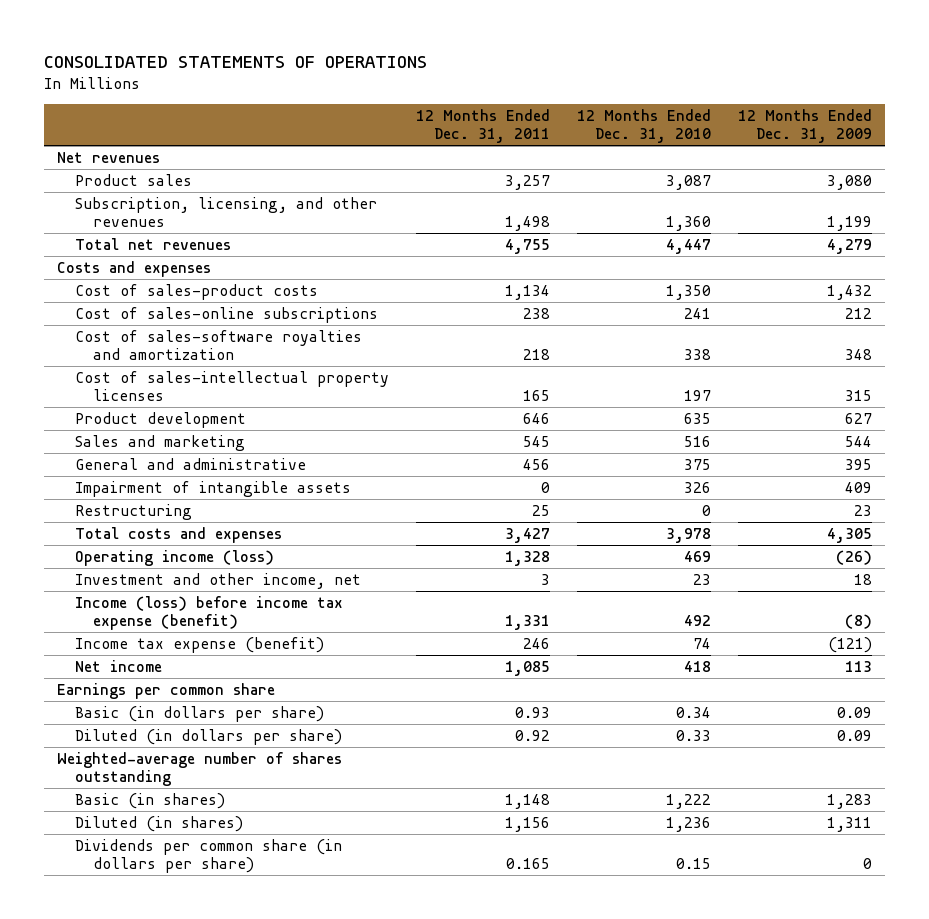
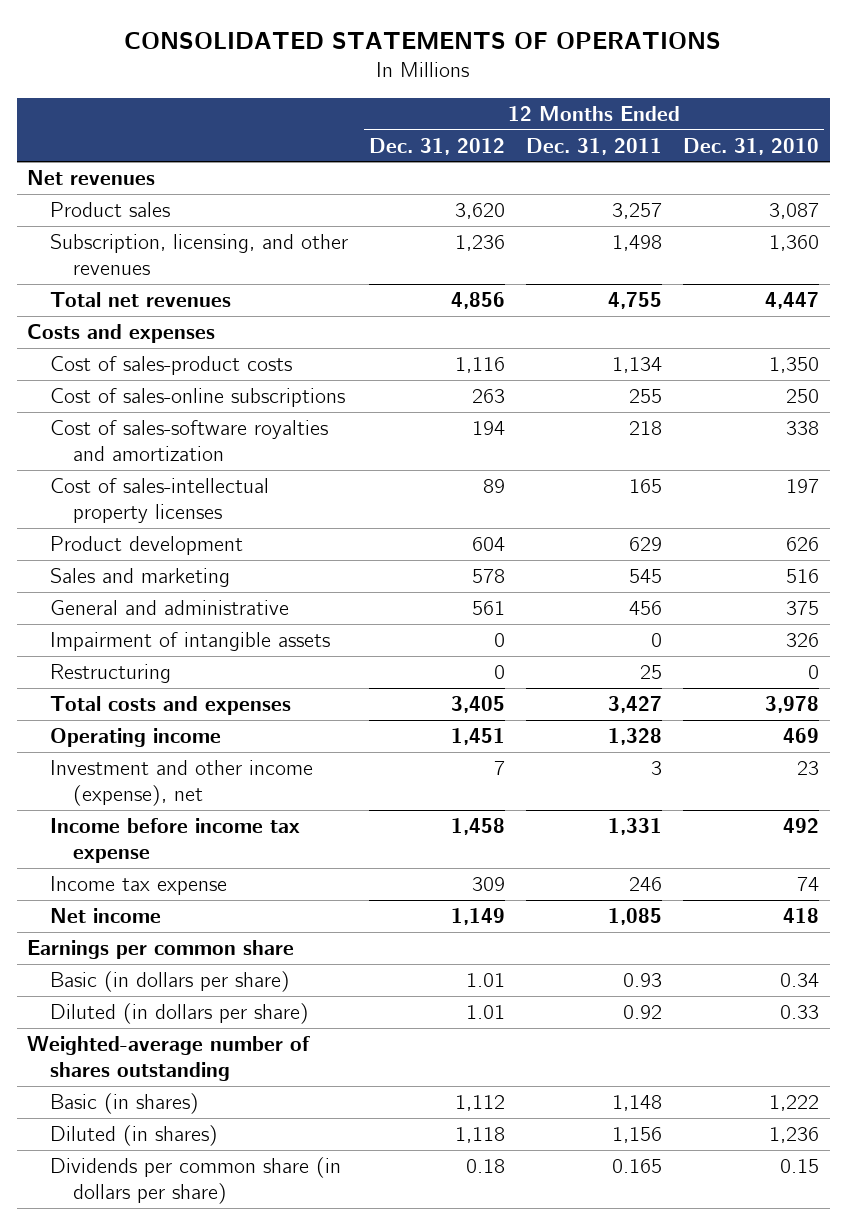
- | 12 Months Ended Dec. 31, 2011 | 12 Months Ended Dec. 31, 2010 | 12 Months Ended Dec. 31, 2009
+ | 12 Months Ended Dec. 31, 2012 | 12 Months Ended Dec. 31, 2011 | 12 Months Ended Dec. 31, 2010
- Cost of sales-online subscriptions | 238 | 241 | 212
+ Cost of sales-online subscriptions | 263 | 255 | 250
- Product development | 646 | 635 | 627
+ Product development | 604 | 629 | 626
- Operating income (loss) | 1,328 | 469 | (26)
- Investment and other income, net | 3 | 23 | 18
- Income (loss) before income tax expense (benefit) | 1,331 | 492 | (8)
- Income tax expense (benefit) | 246 | 74 | (121)
+ Operating income | 1,451 | 1,328 | 469
+ Investment and other income (expense), net | 7 | 3 | 23
+ Income before income tax expense | 1,458 | 1,331 | 492
+ Income tax expense | 309 | 246 | 74

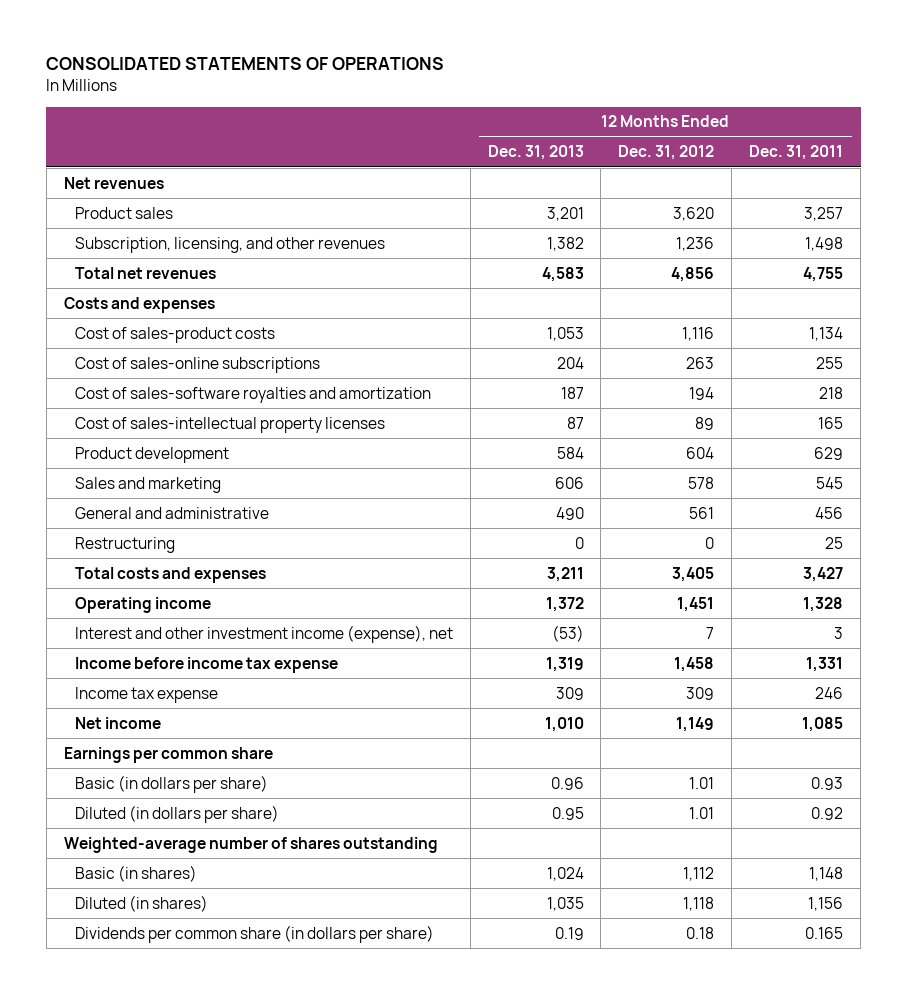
- | 12 Months Ended Dec. 31, 2012 | 12 Months Ended Dec. 31, 2011 | 12 Months Ended Dec. 31, 2010
+ | 12 Months Ended Dec. 31, 2013 | 12 Months Ended Dec. 31, 2012 | 12 Months Ended Dec. 31, 2011
- Impairment of intangible assets | 0 | 0 | 326
- Investment and other income (expense), net | 7 | 3 | 23
+ Interest and other investment income (expense), net | (53) | 7 | 3

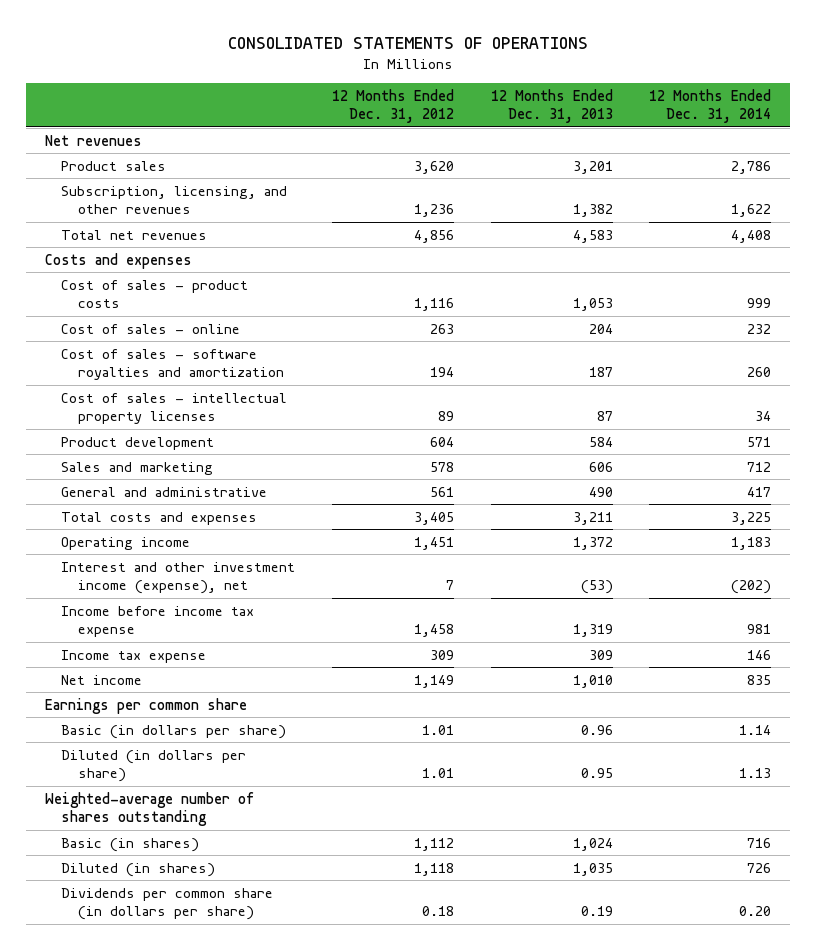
- | 12 Months Ended Dec. 31, 2013 | 12 Months Ended Dec. 31, 2012 | 12 Months Ended Dec. 31, 2011
+ | 12 Months Ended Dec. 31, 2012 | 12 Months Ended Dec. 31, 2013 | 12 Months Ended Dec. 31, 2014
- Cost of sales-product costs | 1,053 | 1,116 | 1,134
- Cost of sales-online subscriptions | 204 | 263 | 255
- Cost of sales-software royalties and amortization | 187 | 194 | 218
- Cost of sales-intellectual property licenses | 87 | 89 | 165
+ Cost of sales - product costs | 1,116 | 1,053 | 999
+ Cost of sales - online | 263 | 204 | 232
+ Cost of sales - software royalties and amortization | 194 | 187 | 260
+ Cost of sales - intellectual property licenses | 89 | 87 | 34
- Restructuring | 0 | 0 | 25

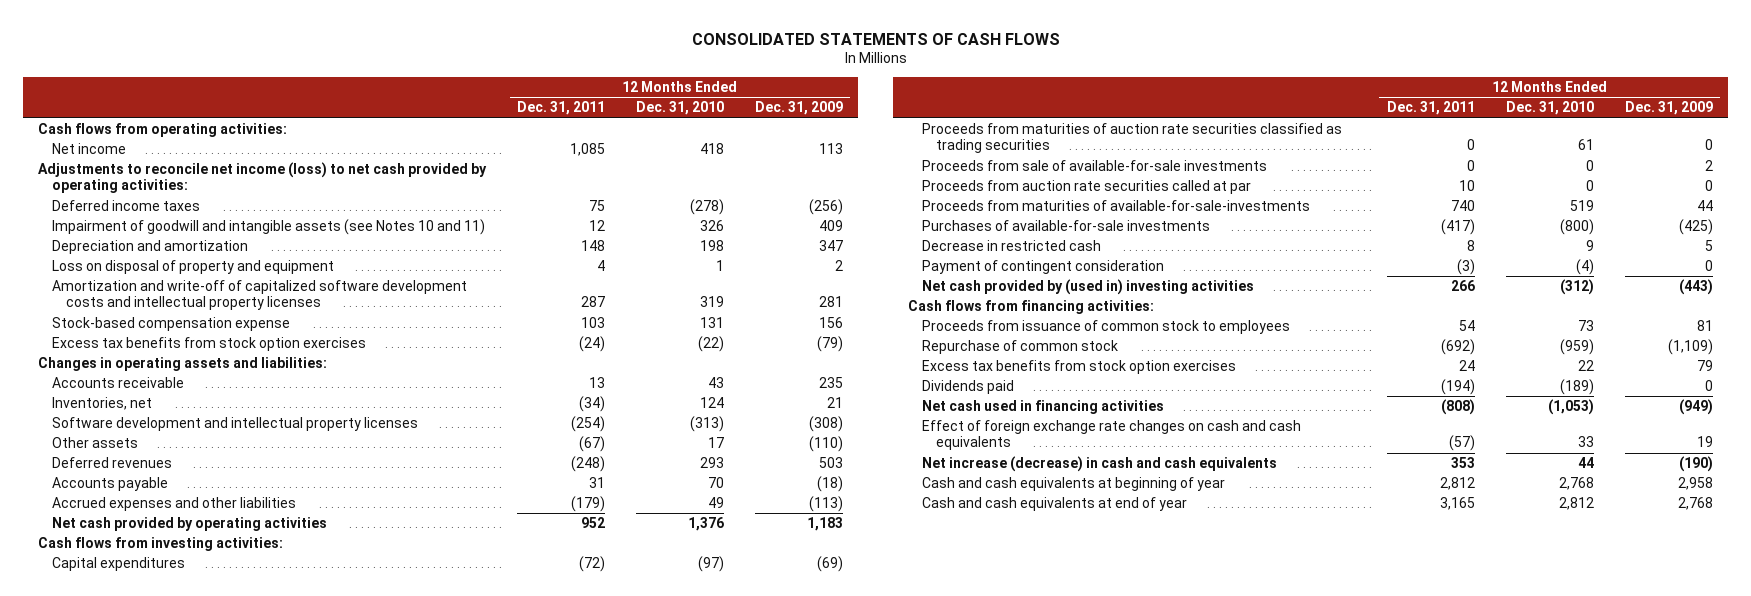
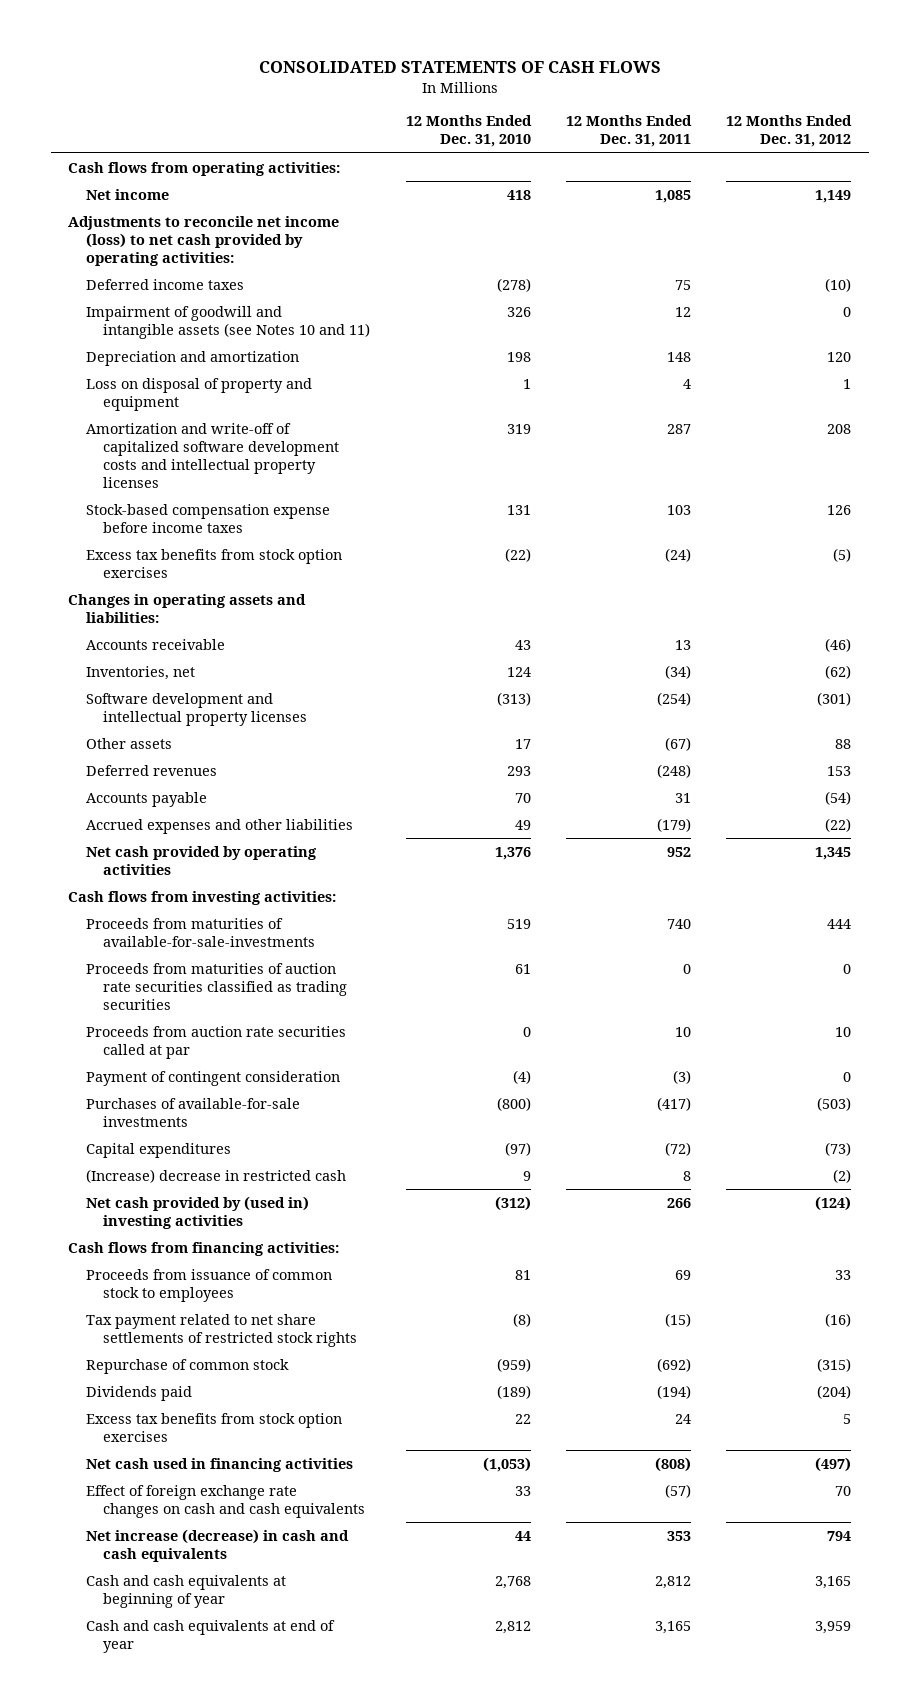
- | 12 Months Ended Dec. 31, 2011 | 12 Months Ended Dec. 31, 2010 | 12 Months Ended Dec. 31, 2009
+ | 12 Months Ended Dec. 31, 2010 | 12 Months Ended Dec. 31, 2011 | 12 Months Ended Dec. 31, 2012
- Stock-based compensation expense | 103 | 131 | 156
+ Stock-based compensation expense before income taxes | 131 | 103 | 126
moved up: Proceeds from maturities of available-for-sale-investments | 519 | 740 | 444
- Proceeds from sale of available-for-sale investments | 0 | 0 | 2
- Decrease in restricted cash | 8 | 9 | 5
moved down: Purchases of available-for-sale investments | (800) | (417) | (503)
moved down: Capital expenditures | (97) | (72) | (73)
+ (Increase) decrease in restricted cash | 9 | 8 | (2)
- Proceeds from issuance of common stock to employees | 54 | 73 | 81
+ Proceeds from issuance of common stock to employees | 81 | 69 | 33
+ Tax payment related to net share settlements of restricted stock rights | (8) | (15) | (16)
moved down: Excess tax benefits from stock option exercises | 22 | 24 | 5

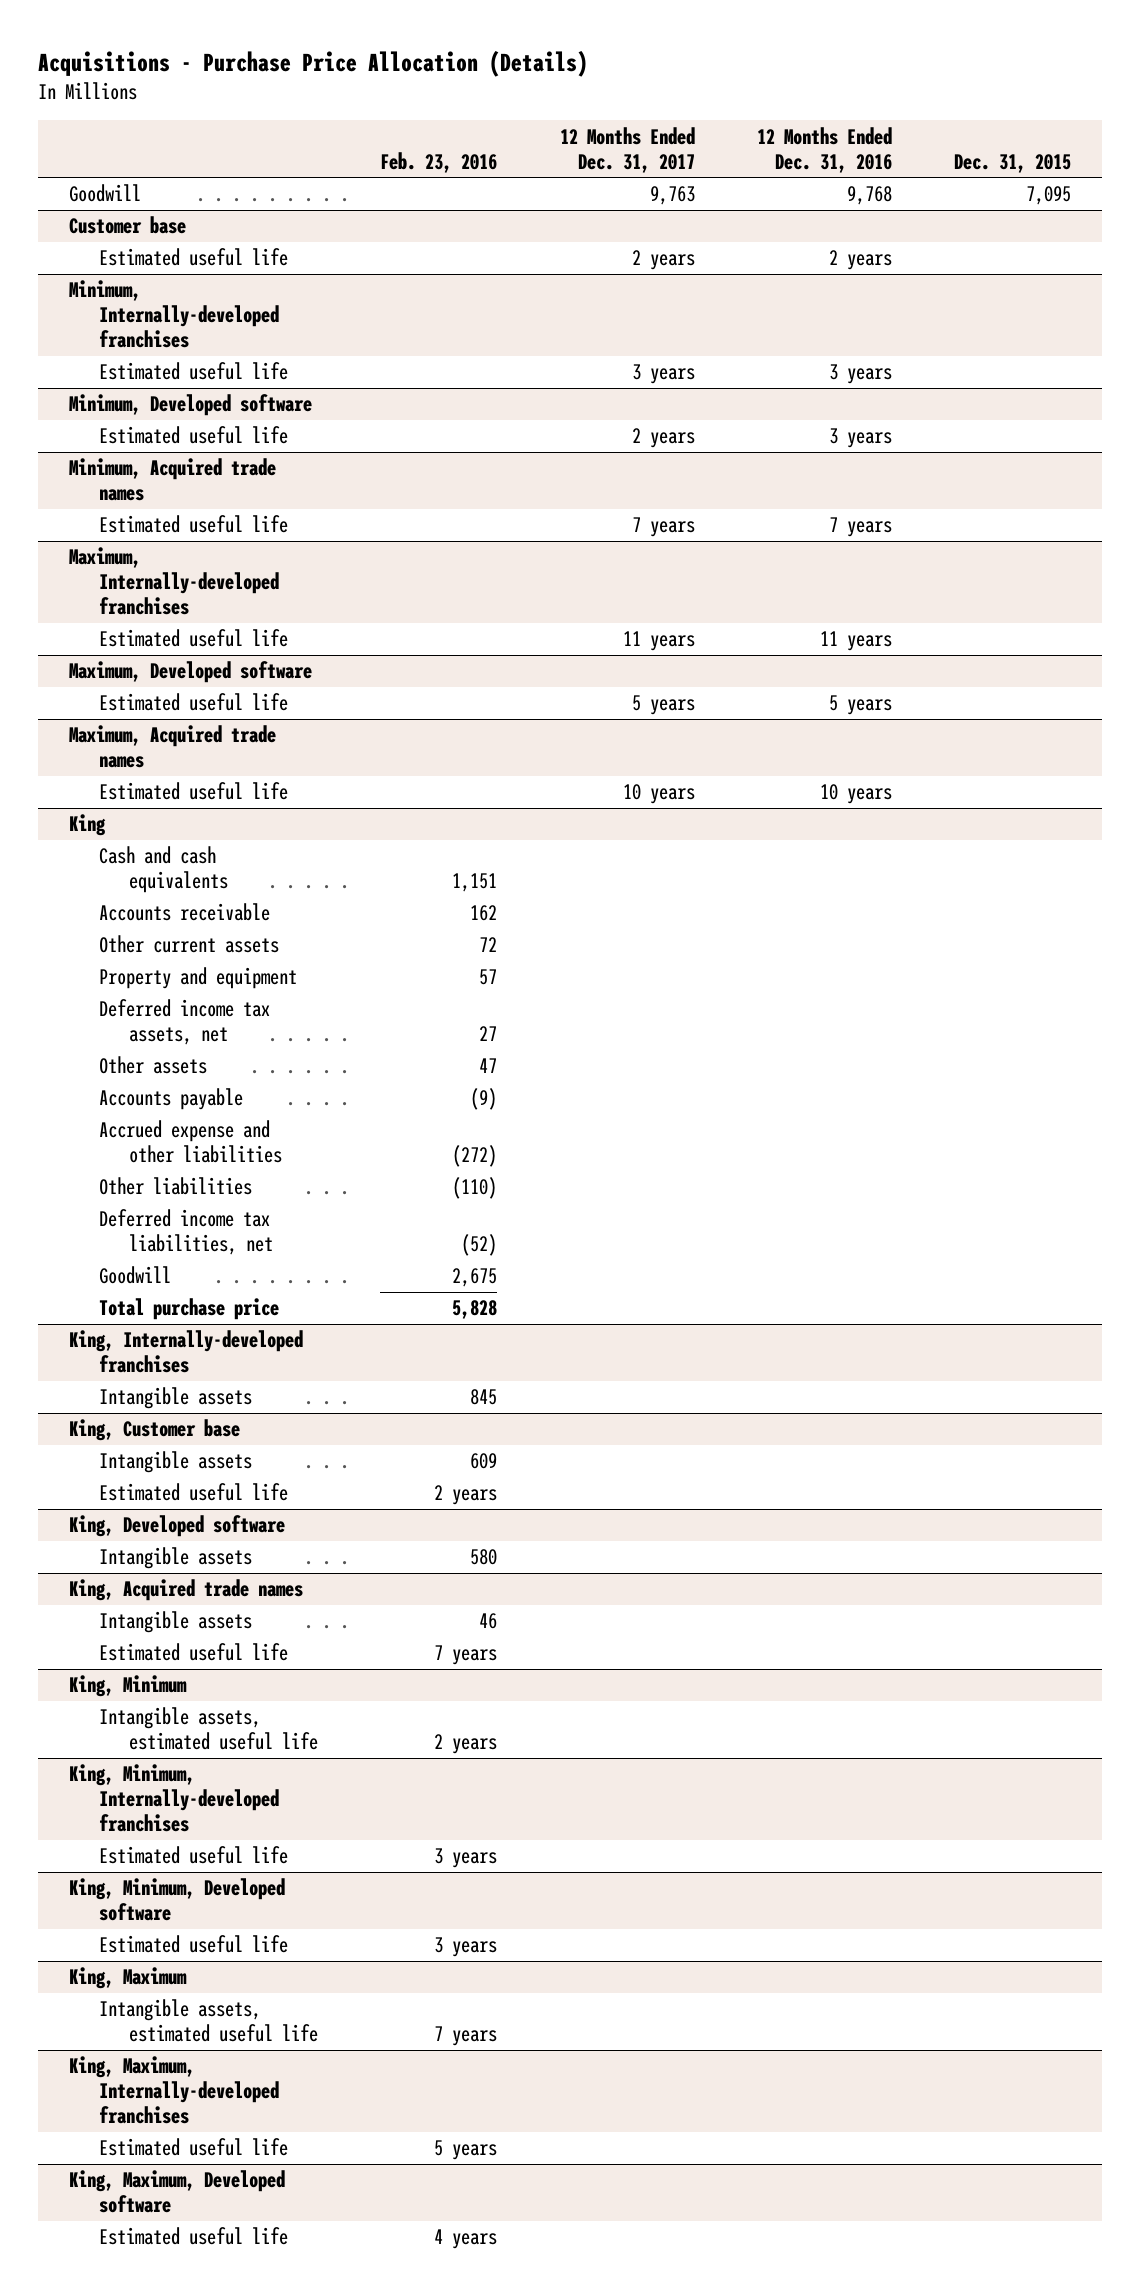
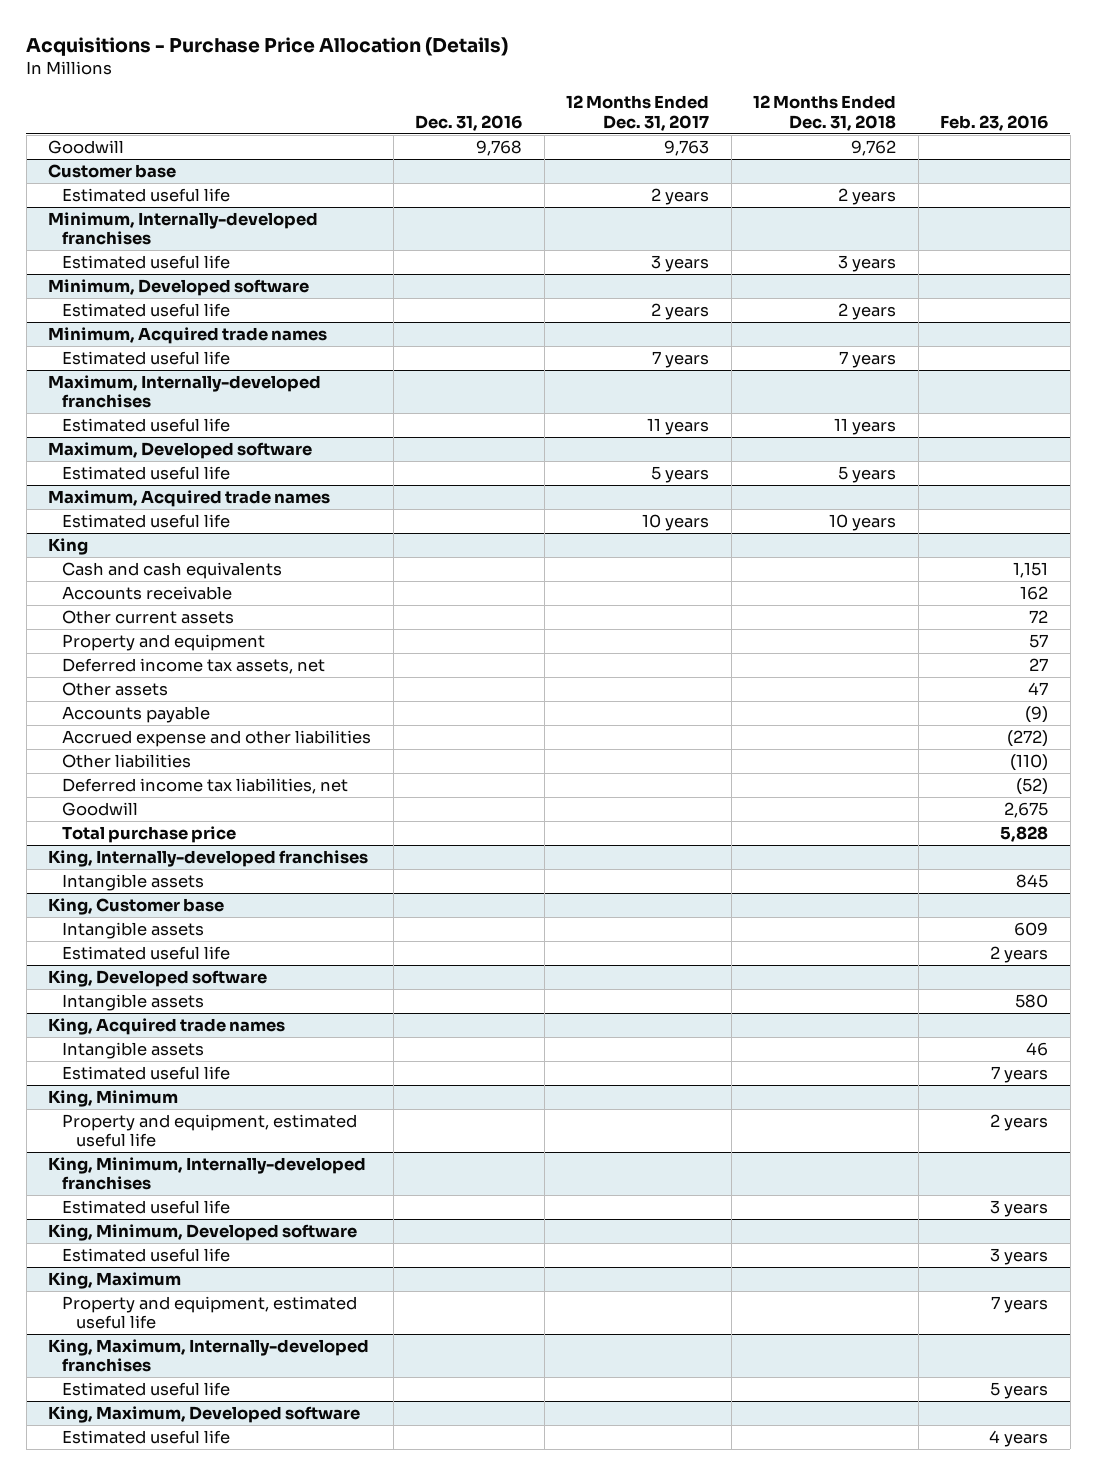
- | Feb. 23, 2016 | 12 Months Ended Dec. 31, 2017 | 12 Months Ended Dec. 31, 2016 | Dec. 31, 2015
+ | Dec. 31, 2016 | 12 Months Ended Dec. 31, 2017 | 12 Months Ended Dec. 31, 2018 | Feb. 23, 2016
@ King, Minimum
- Intangible assets, estimated useful life | 2 years | | |
+ Property and equipment, estimated useful life | | | | 2 years
@ King, Maximum
- Intangible assets, estimated useful life | 7 years | | |
+ Property and equipment, estimated useful life | | | | 7 years

